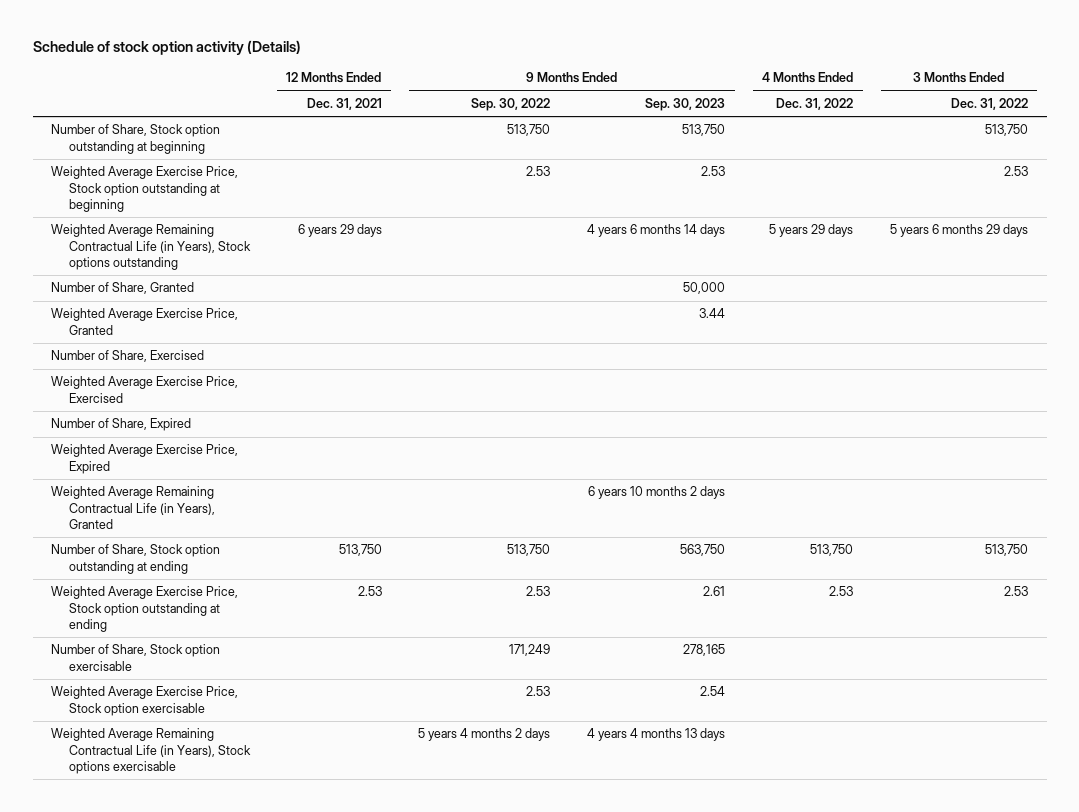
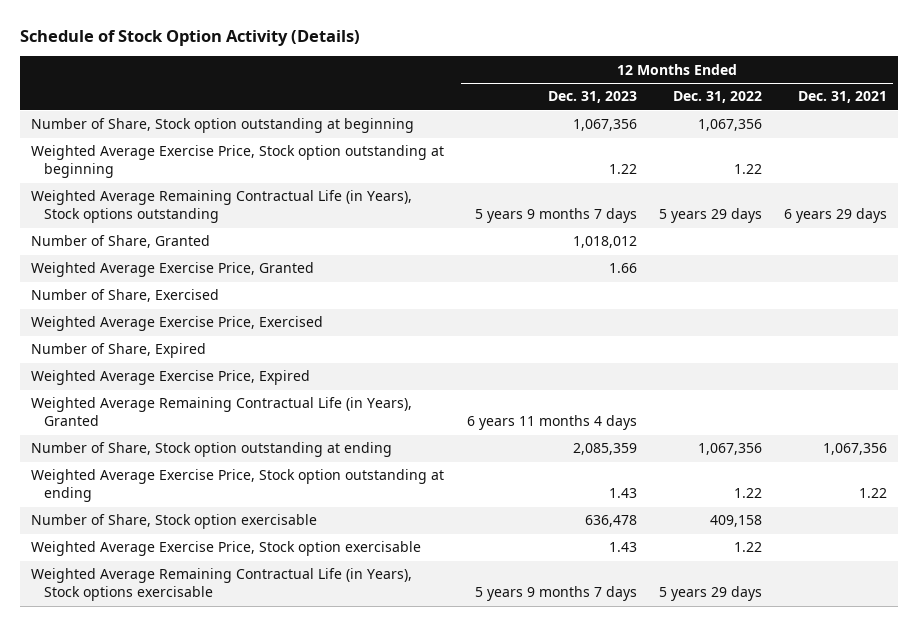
- Schedule of stock option activity (Details)
+ Schedule of Stock Option Activity (Details)
- | 12 Months Ended Dec. 31, 2021 | 9 Months Ended Sep. 30, 2022 | 9 Months Ended Sep. 30, 2023 | 4 Months Ended Dec. 31, 2022 | 3 Months Ended Dec. 31, 2022
+ | 12 Months Ended Dec. 31, 2023 | 12 Months Ended Dec. 31, 2022 | 12 Months Ended Dec. 31, 2021
- Number of Share, Stock option outstanding at ending | 513,750 | 513,750 | 563,750 | 513,750 | 513,750
- Weighted Average Exercise Price, Stock option outstanding at ending | 2.53 | 2.53 | 2.61 | 2.53 | 2.53
+ Number of Share, Stock option outstanding at ending | 2,085,359 | 1,067,356 | 1,067,356
+ Weighted Average Exercise Price, Stock option outstanding at ending | 1.43 | 1.22 | 1.22

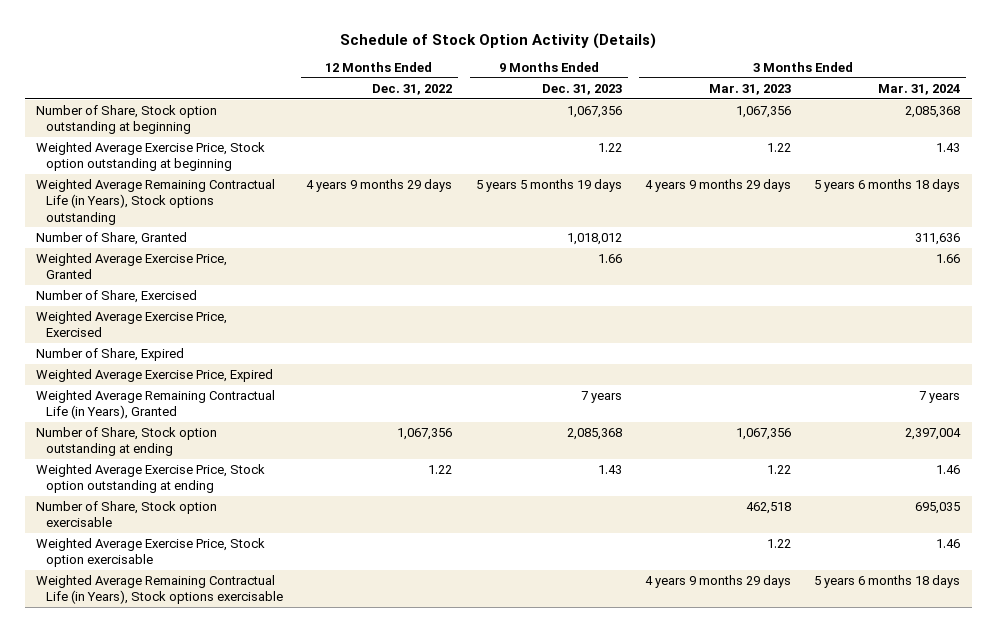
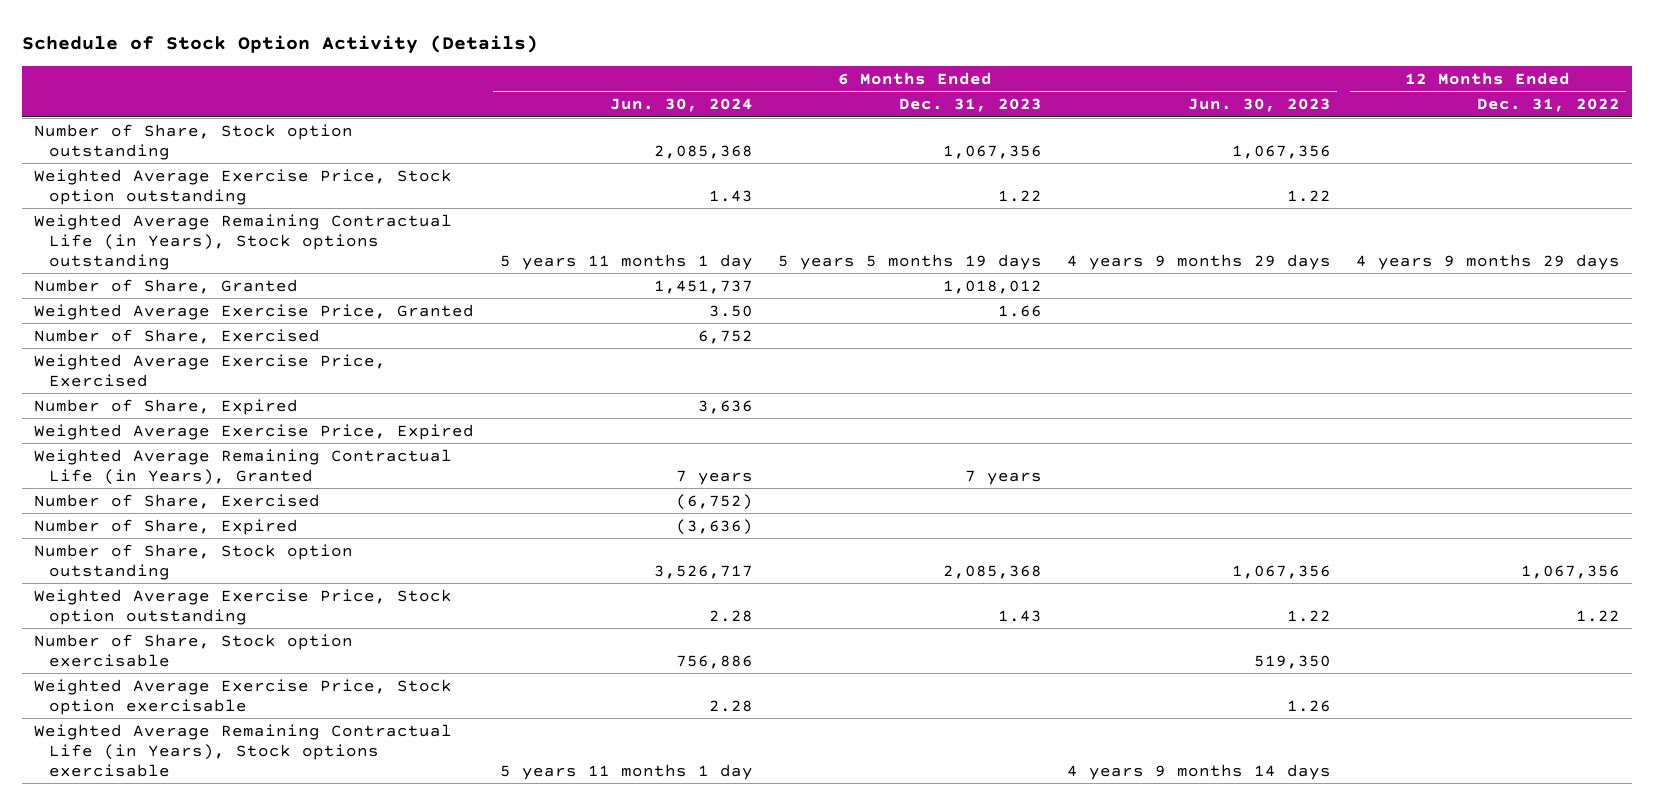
- | 12 Months Ended Dec. 31, 2022 | 9 Months Ended Dec. 31, 2023 | 3 Months Ended Mar. 31, 2023 | 3 Months Ended Mar. 31, 2024
+ | 6 Months Ended Jun. 30, 2024 | 6 Months Ended Dec. 31, 2023 | 6 Months Ended Jun. 30, 2023 | 12 Months Ended Dec. 31, 2022
- Number of Share, Stock option outstanding at beginning | | 1,067,356 | 1,067,356 | 2,085,368
- Weighted Average Exercise Price, Stock option outstanding at beginning | | 1.22 | 1.22 | 1.43
+ Number of Share, Stock option outstanding | 2,085,368 | 1,067,356 | 1,067,356 |
+ Weighted Average Exercise Price, Stock option outstanding | 1.43 | 1.22 | 1.22 |
- Number of Share, Stock option outstanding at ending | 1,067,356 | 2,085,368 | 1,067,356 | 2,397,004
- Weighted Average Exercise Price, Stock option outstanding at ending | 1.22 | 1.43 | 1.22 | 1.46
+ Number of Share, Exercised | (6,752) | | |
+ Number of Share, Expired | (3,636) | | |
+ Number of Share, Stock option outstanding | 3,526,717 | 2,085,368 | 1,067,356 | 1,067,356
+ Weighted Average Exercise Price, Stock option outstanding | 2.28 | 1.43 | 1.22 | 1.22

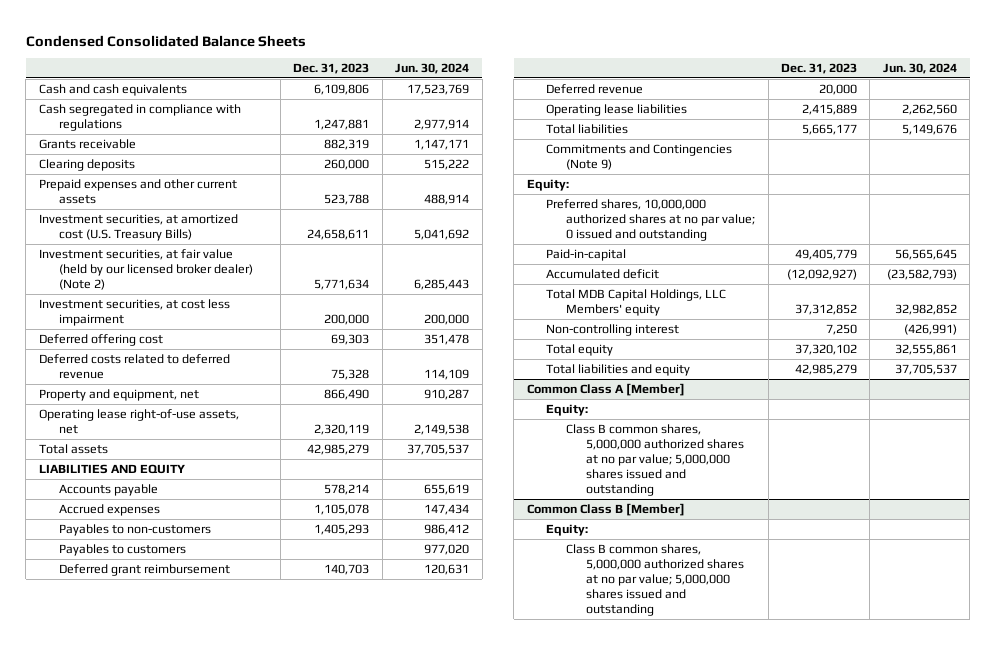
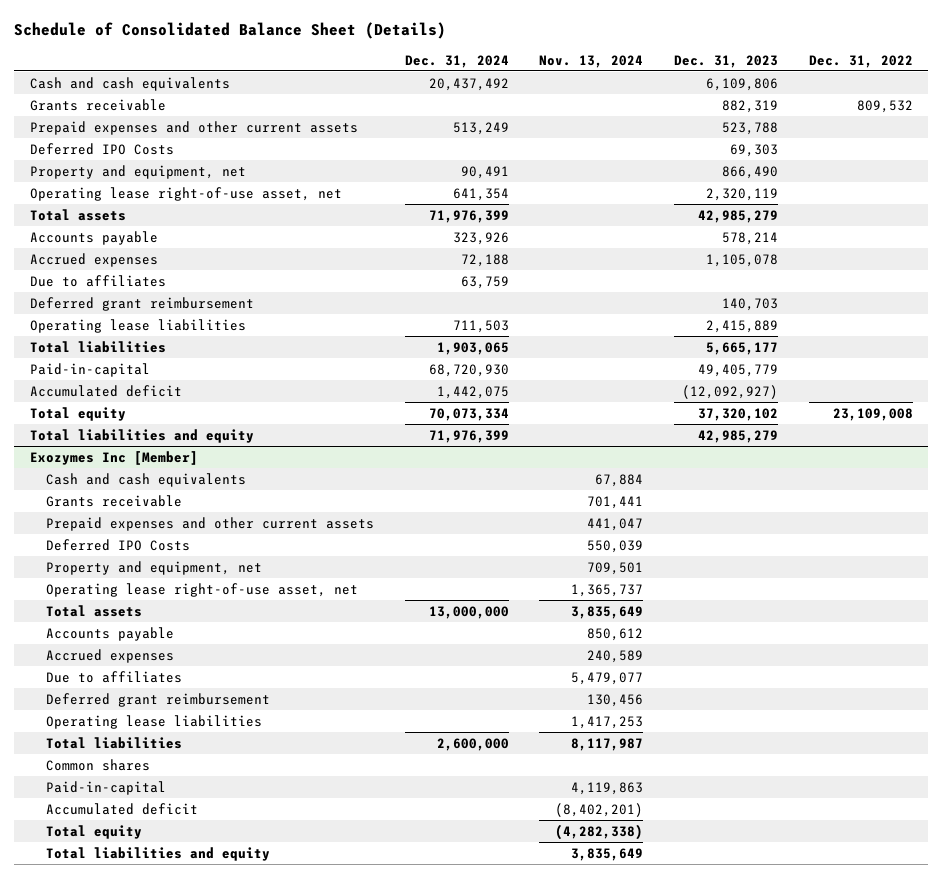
- Condensed Consolidated Balance Sheets
+ Schedule of Consolidated Balance Sheet (Details)
- | Dec. 31, 2023 | Jun. 30, 2024
+ | Dec. 31, 2024 | Nov. 13, 2024 | Dec. 31, 2023 | Dec. 31, 2022
- Cash segregated in compliance with regulations | 1,247,881 | 2,977,914
- Clearing deposits | 260,000 | 515,222
- Investment securities, at amortized cost (U.S. Treasury Bills) | 24,658,611 | 5,041,692
- Investment securities, at fair value (held by our licensed broker dealer) (Note 2) | 5,771,634 | 6,285,443
- Investment securities, at cost less impairment | 200,000 | 200,000
- Deferred offering cost | 69,303 | 351,478
- Deferred costs related to deferred revenue | 75,328 | 114,109
+ Deferred IPO Costs | | | 69,303 |
- Operating lease right-of-use assets, net | 2,320,119 | 2,149,538
+ Operating lease right-of-use asset, net | 641,354 | | 2,320,119 |
- LIABILITIES AND EQUITY
- Payables to non-customers | 1,405,293 | 986,412
- Payables to customers | | 977,020
+ Due to affiliates | 63,759 | | |
- Deferred revenue | 20,000 |
- Commitments and Contingencies (Note 9)
- Equity:
- Preferred shares, 10,000,000 authorized shares at no par value; 0 issued and outstanding
- Total MDB Capital Holdings, LLC Members' equity | 37,312,852 | 32,982,852
- Non-controlling interest | 7,250 | (426,991)
- Common Class A [Member]
- Equity:
- Class B common shares, 5,000,000 authorized shares at no par value; 5,000,000 shares issued and outstanding
- Common Class B [Member]
- Equity:
- Class B common shares, 5,000,000 authorized shares at no par value; 5,000,000 shares issued and outstanding
+ Exozymes Inc [Member]
+ Cash and cash equivalents | | 67,884 | |
+ Grants receivable | | 701,441 | |
+ Prepaid expenses and other current assets | | 441,047 | |
+ Deferred IPO Costs | | 550,039 | |
+ Property and equipment, net | | 709,501 | |
+ Operating lease right-of-use asset, net | | 1,365,737 | |
+ Total assets | 13,000,000 | 3,835,649 | |
+ Accounts payable | | 850,612 | |
+ Accrued expenses | | 240,589 | |
+ Due to affiliates | | 5,479,077 | |
+ Deferred grant reimbursement | | 130,456 | |
+ Operating lease liabilities | | 1,417,253 | |
+ Total liabilities | 2,600,000 | 8,117,987 | |
+ Common shares
+ Paid-in-capital | | 4,119,863 | |
+ Accumulated deficit | | (8,402,201) | |
+ Total equity | | (4,282,338) | |
+ Total liabilities and equity | | 3,835,649 | |

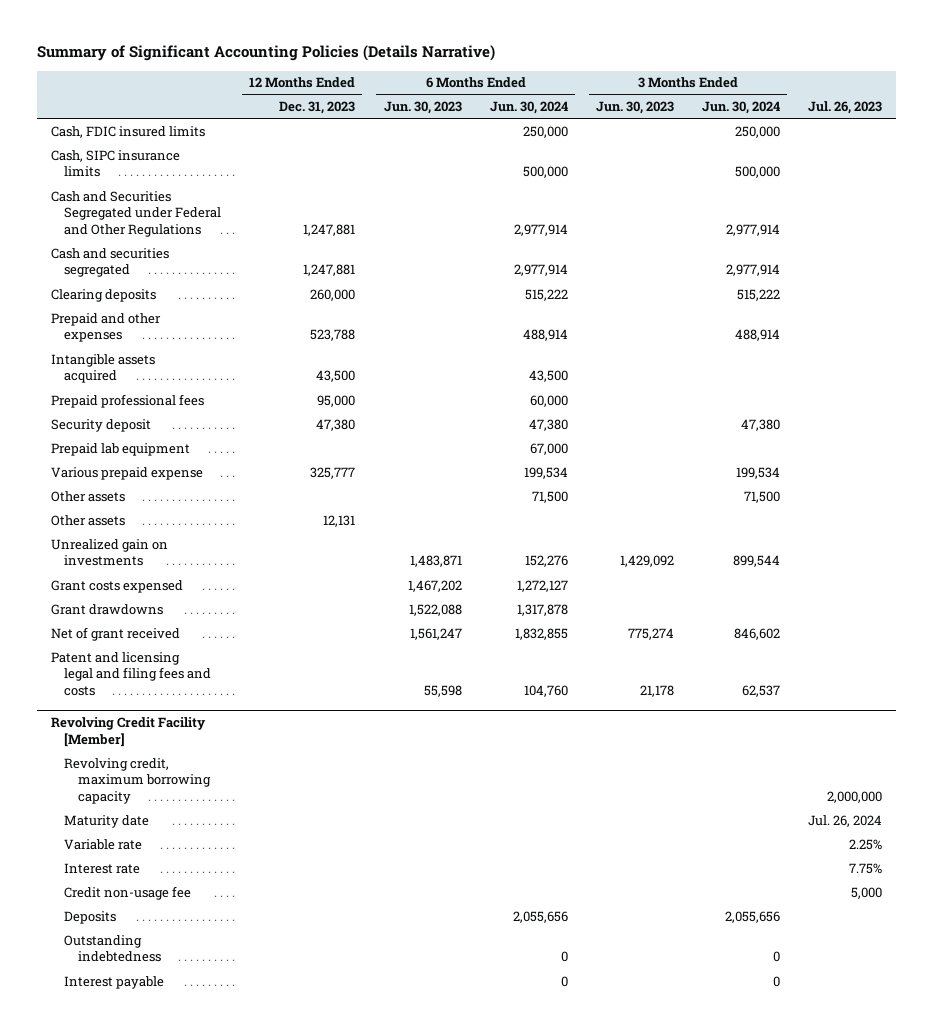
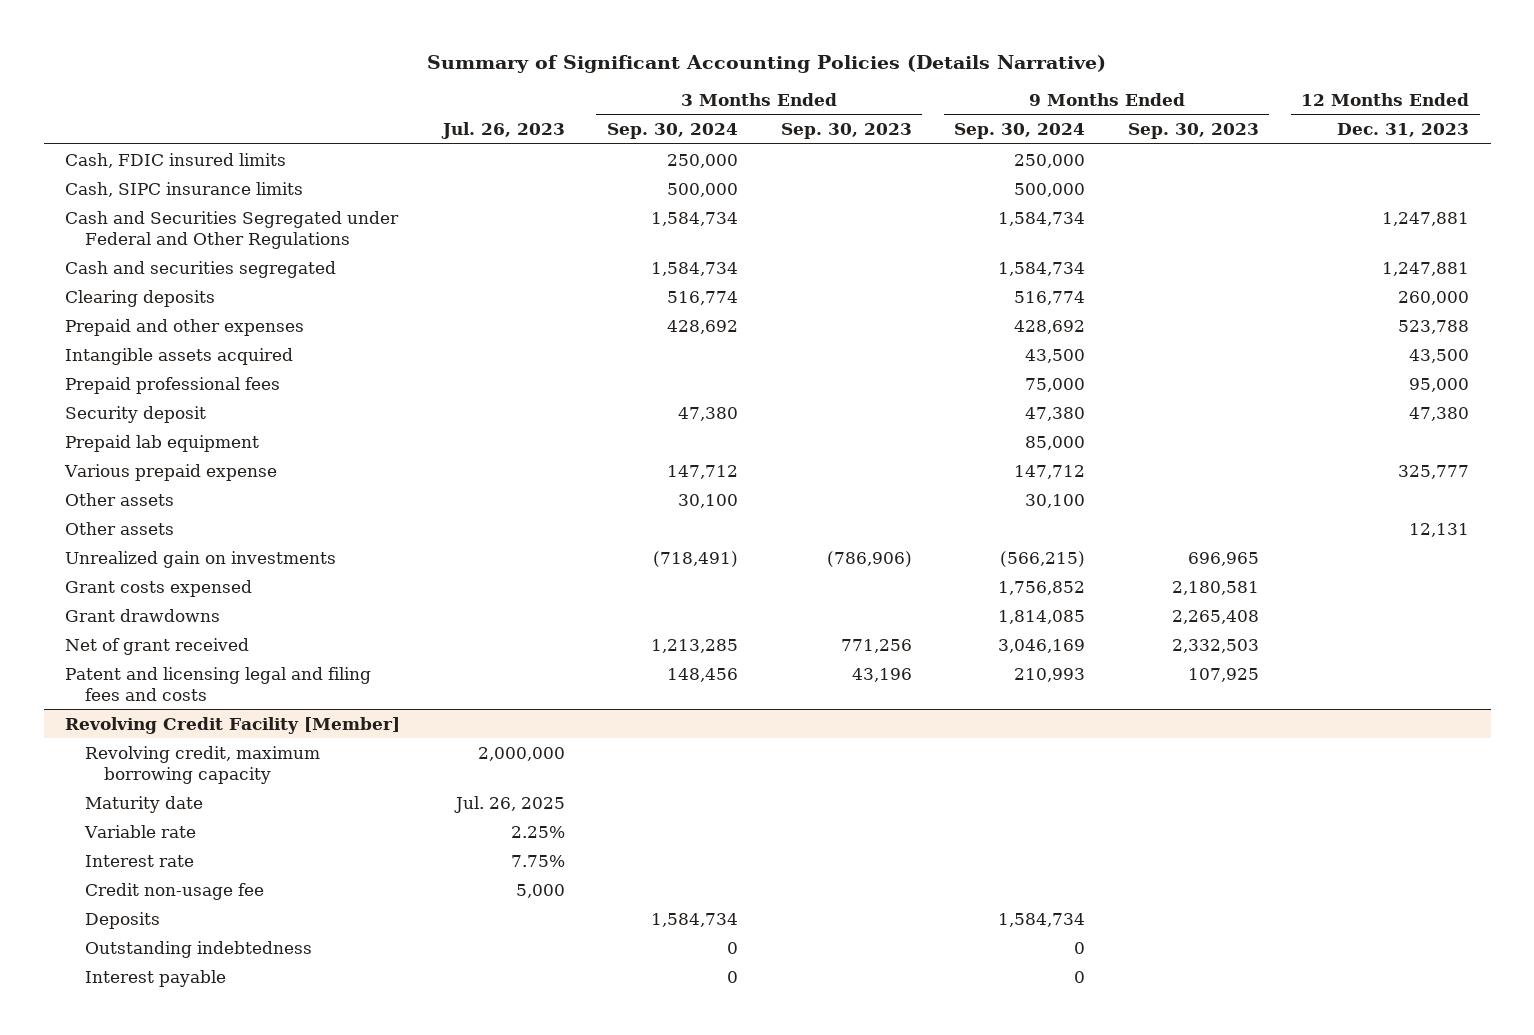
- | 12 Months Ended Dec. 31, 2023 | 6 Months Ended Jun. 30, 2023 | 6 Months Ended Jun. 30, 2024 | 3 Months Ended Jun. 30, 2023 | 3 Months Ended Jun. 30, 2024 | Jul. 26, 2023
+ | Jul. 26, 2023 | 3 Months Ended Sep. 30, 2024 | 3 Months Ended Sep. 30, 2023 | 9 Months Ended Sep. 30, 2024 | 9 Months Ended Sep. 30, 2023 | 12 Months Ended Dec. 31, 2023
@ Revolving Credit Facility [Member]
- Maturity date | | | | | | Jul. 26, 2024
+ Maturity date | Jul. 26, 2025 | | | | |

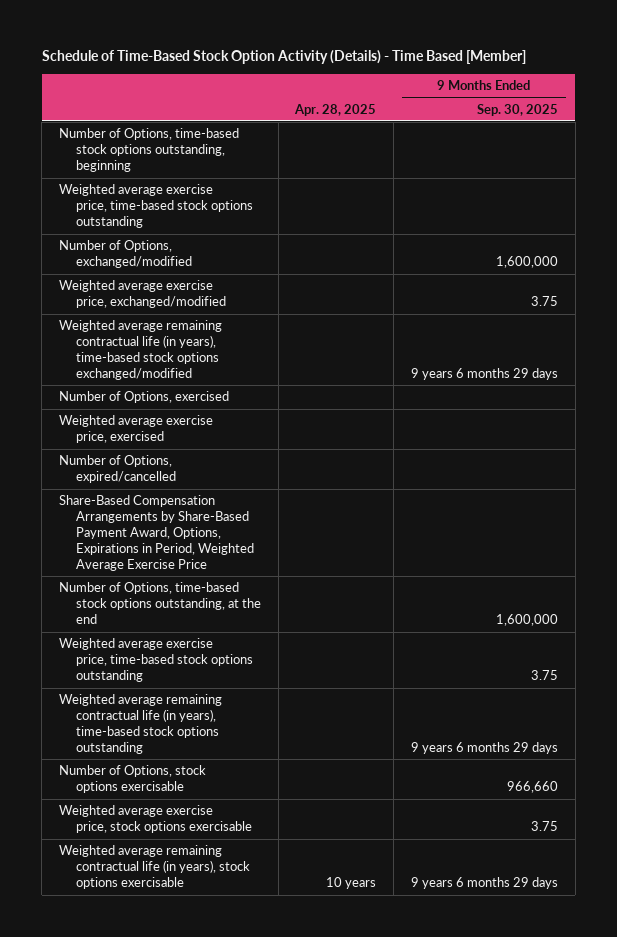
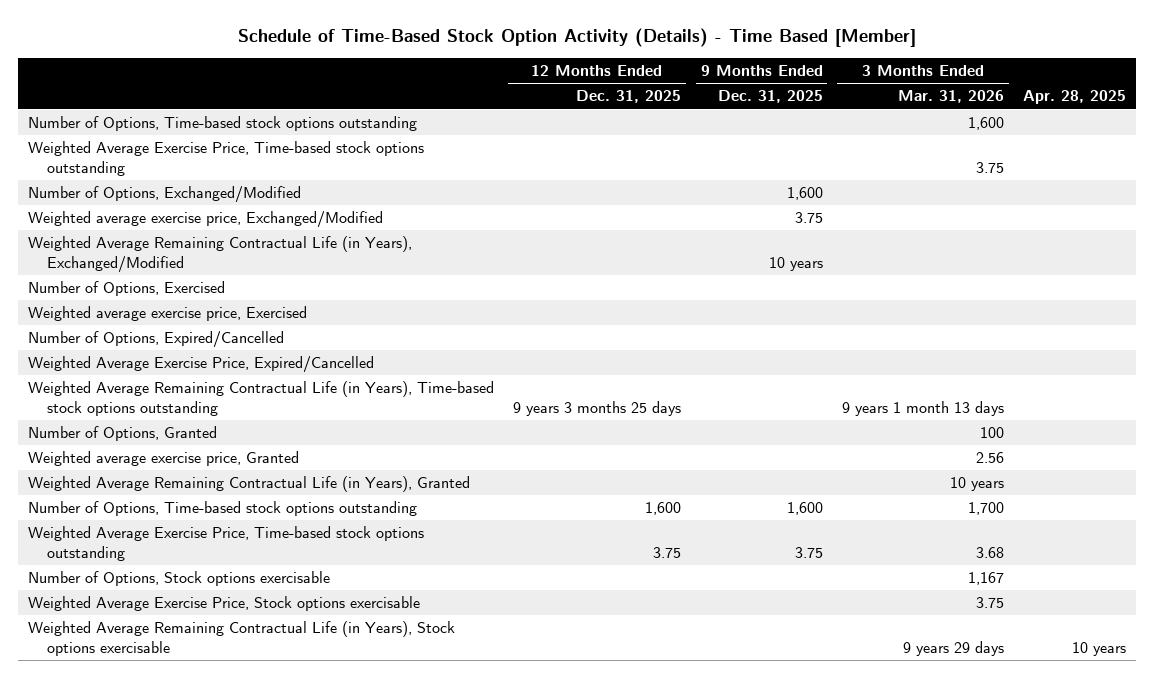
- | Apr. 28, 2025 | 9 Months Ended Sep. 30, 2025
+ | 12 Months Ended Dec. 31, 2025 | 9 Months Ended Dec. 31, 2025 | 3 Months Ended Mar. 31, 2026 | Apr. 28, 2025
- Number of Options, time-based stock options outstanding, beginning
- Weighted average exercise price, time-based stock options outstanding
- Number of Options, exchanged/modified | | 1,600,000
- Weighted average exercise price, exchanged/modified | | 3.75
- Weighted average remaining contractual life (in years), time-based stock options exchanged/modified | | 9 years 6 months 29 days
- Number of Options, exercised
- Weighted average exercise price, exercised
- Number of Options, expired/cancelled
- Share-Based Compensation Arrangements by Share-Based Payment Award, Options, Expirations in Period, Weighted Average Exercise Price
- Number of Options, time-based stock options outstanding, at the end | | 1,600,000
- Weighted average exercise price, time-based stock options outstanding | | 3.75
- Weighted average remaining contractual life (in years), time-based stock options outstanding | | 9 years 6 months 29 days
- Number of Options, stock options exercisable | | 966,660
- Weighted average exercise price, stock options exercisable | | 3.75
- Weighted average remaining contractual life (in years), stock options exercisable | 10 years | 9 years 6 months 29 days
+ Number of Options, Time-based stock options outstanding | | | 1,600 |
+ Weighted Average Exercise Price, Time-based stock options outstanding | | | 3.75 |
+ Number of Options, Exchanged/Modified | | 1,600 | |
+ Weighted average exercise price, Exchanged/Modified | | 3.75 | |
+ Weighted Average Remaining Contractual Life (in Years), Exchanged/Modified | | 10 years | |
+ Number of Options, Exercised
+ Weighted average exercise price, Exercised
+ Number of Options, Expired/Cancelled
+ Weighted Average Exercise Price, Expired/Cancelled
+ Weighted Average Remaining Contractual Life (in Years), Time-based stock options outstanding | 9 years 3 months 25 days | | 9 years 1 month 13 days |
+ Number of Options, Granted | | | 100 |
+ Weighted average exercise price, Granted | | | 2.56 |
+ Weighted Average Remaining Contractual Life (in Years), Granted | | | 10 years |
+ Number of Options, Time-based stock options outstanding | 1,600 | 1,600 | 1,700 |
+ Weighted Average Exercise Price, Time-based stock options outstanding | 3.75 | 3.75 | 3.68 |
+ Number of Options, Stock options exercisable | | | 1,167 |
+ Weighted Average Exercise Price, Stock options exercisable | | | 3.75 |
+ Weighted Average Remaining Contractual Life (in Years), Stock options exercisable | | | 9 years 29 days | 10 years

